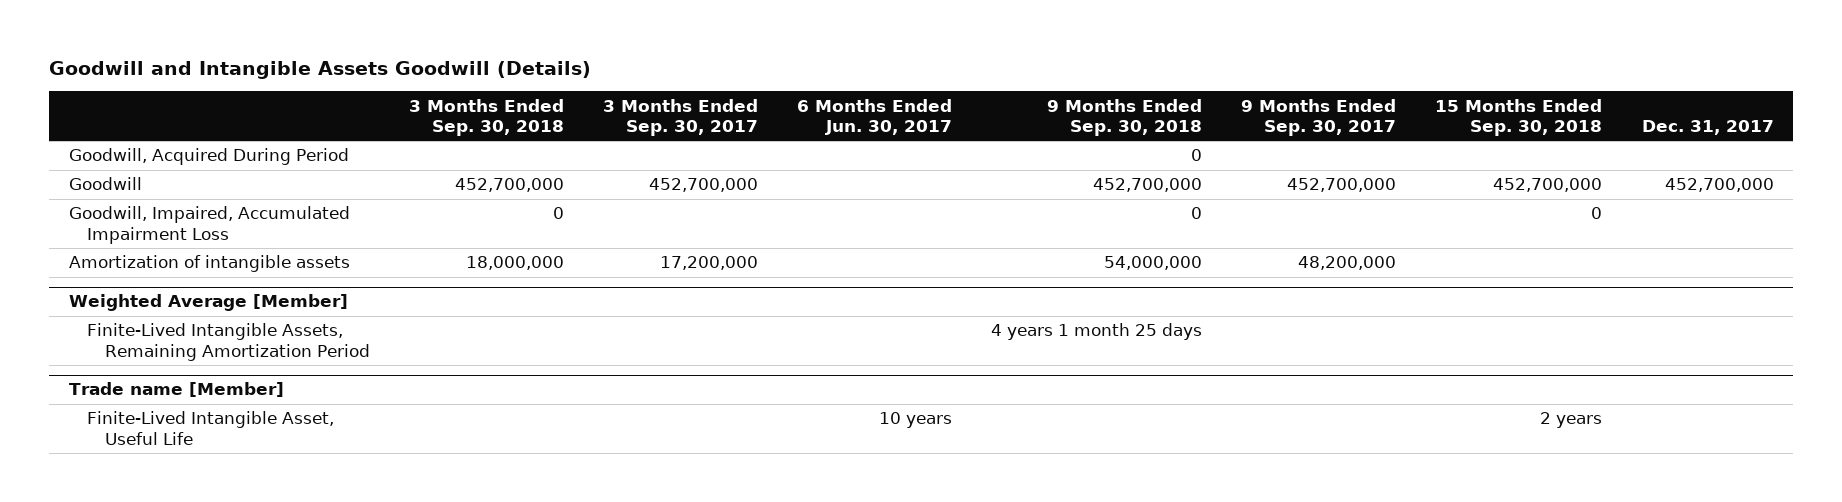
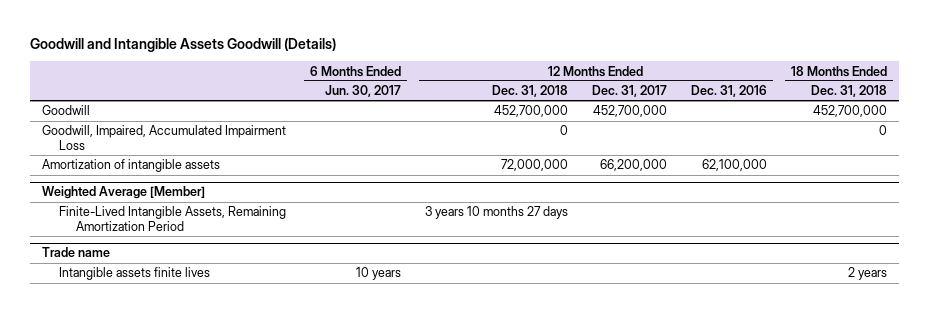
- | 3 Months Ended Sep. 30, 2018 | 3 Months Ended Sep. 30, 2017 | 6 Months Ended Jun. 30, 2017 | 9 Months Ended Sep. 30, 2018 | 9 Months Ended Sep. 30, 2017 | 15 Months Ended Sep. 30, 2018 | Dec. 31, 2017
+ | 6 Months Ended Jun. 30, 2017 | 12 Months Ended Dec. 31, 2018 | 12 Months Ended Dec. 31, 2017 | 12 Months Ended Dec. 31, 2016 | 18 Months Ended Dec. 31, 2018
- Goodwill, Acquired During Period | | | | 0 | | |
- Trade name [Member]
- Finite-Lived Intangible Asset, Useful Life | | | 10 years | | | 2 years |
+ Trade name
+ Intangible assets finite lives | 10 years | | | | 2 years

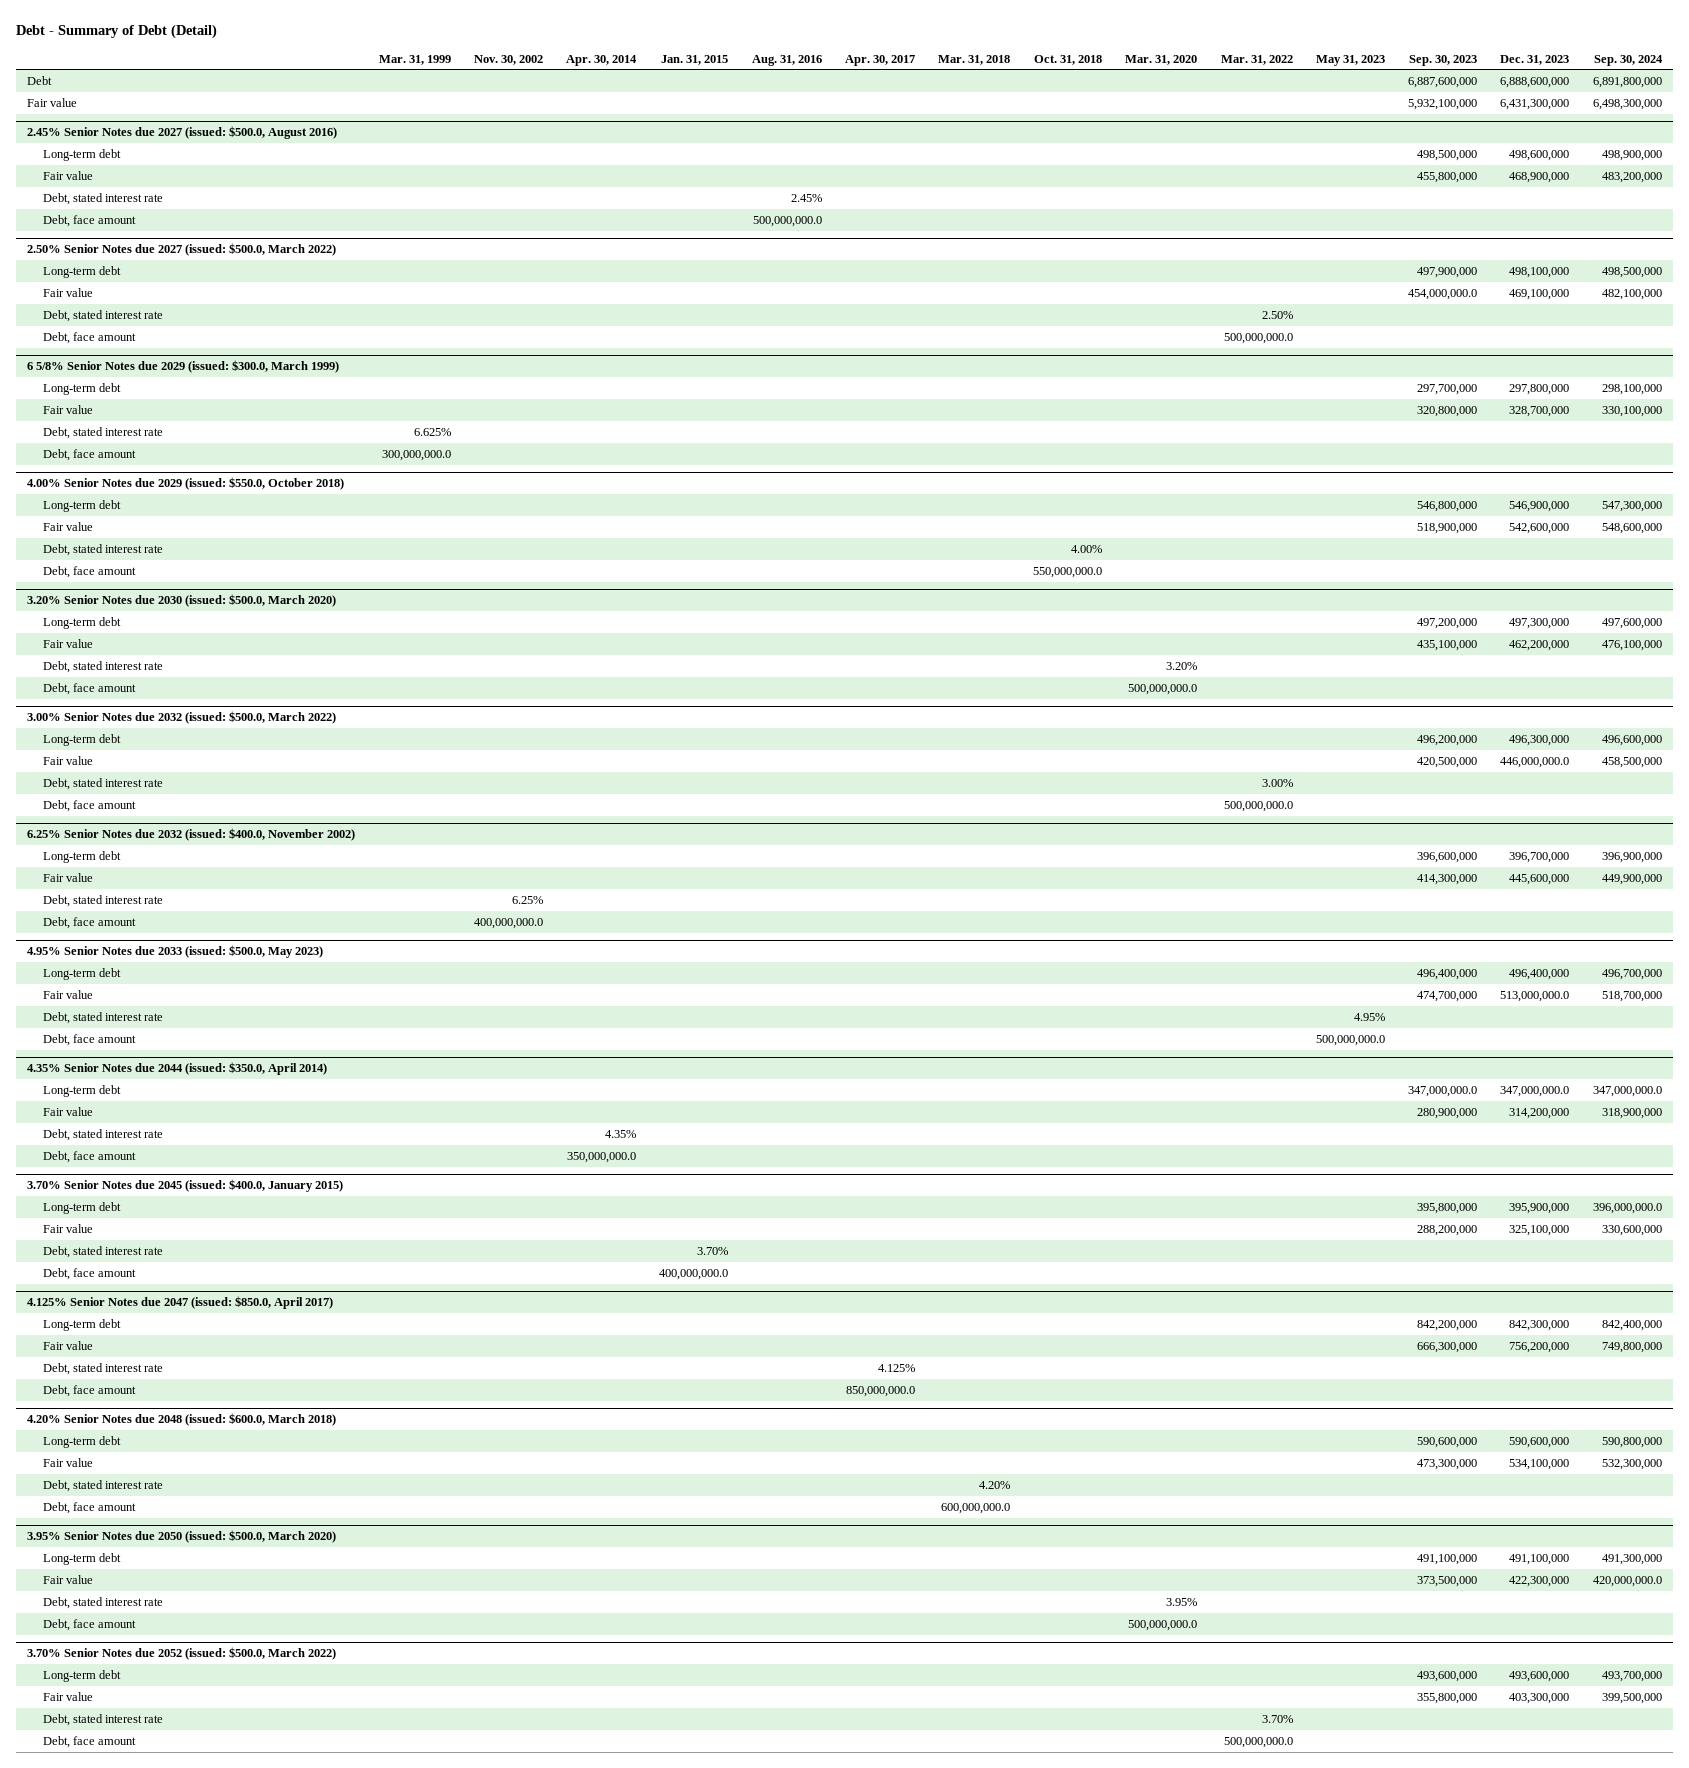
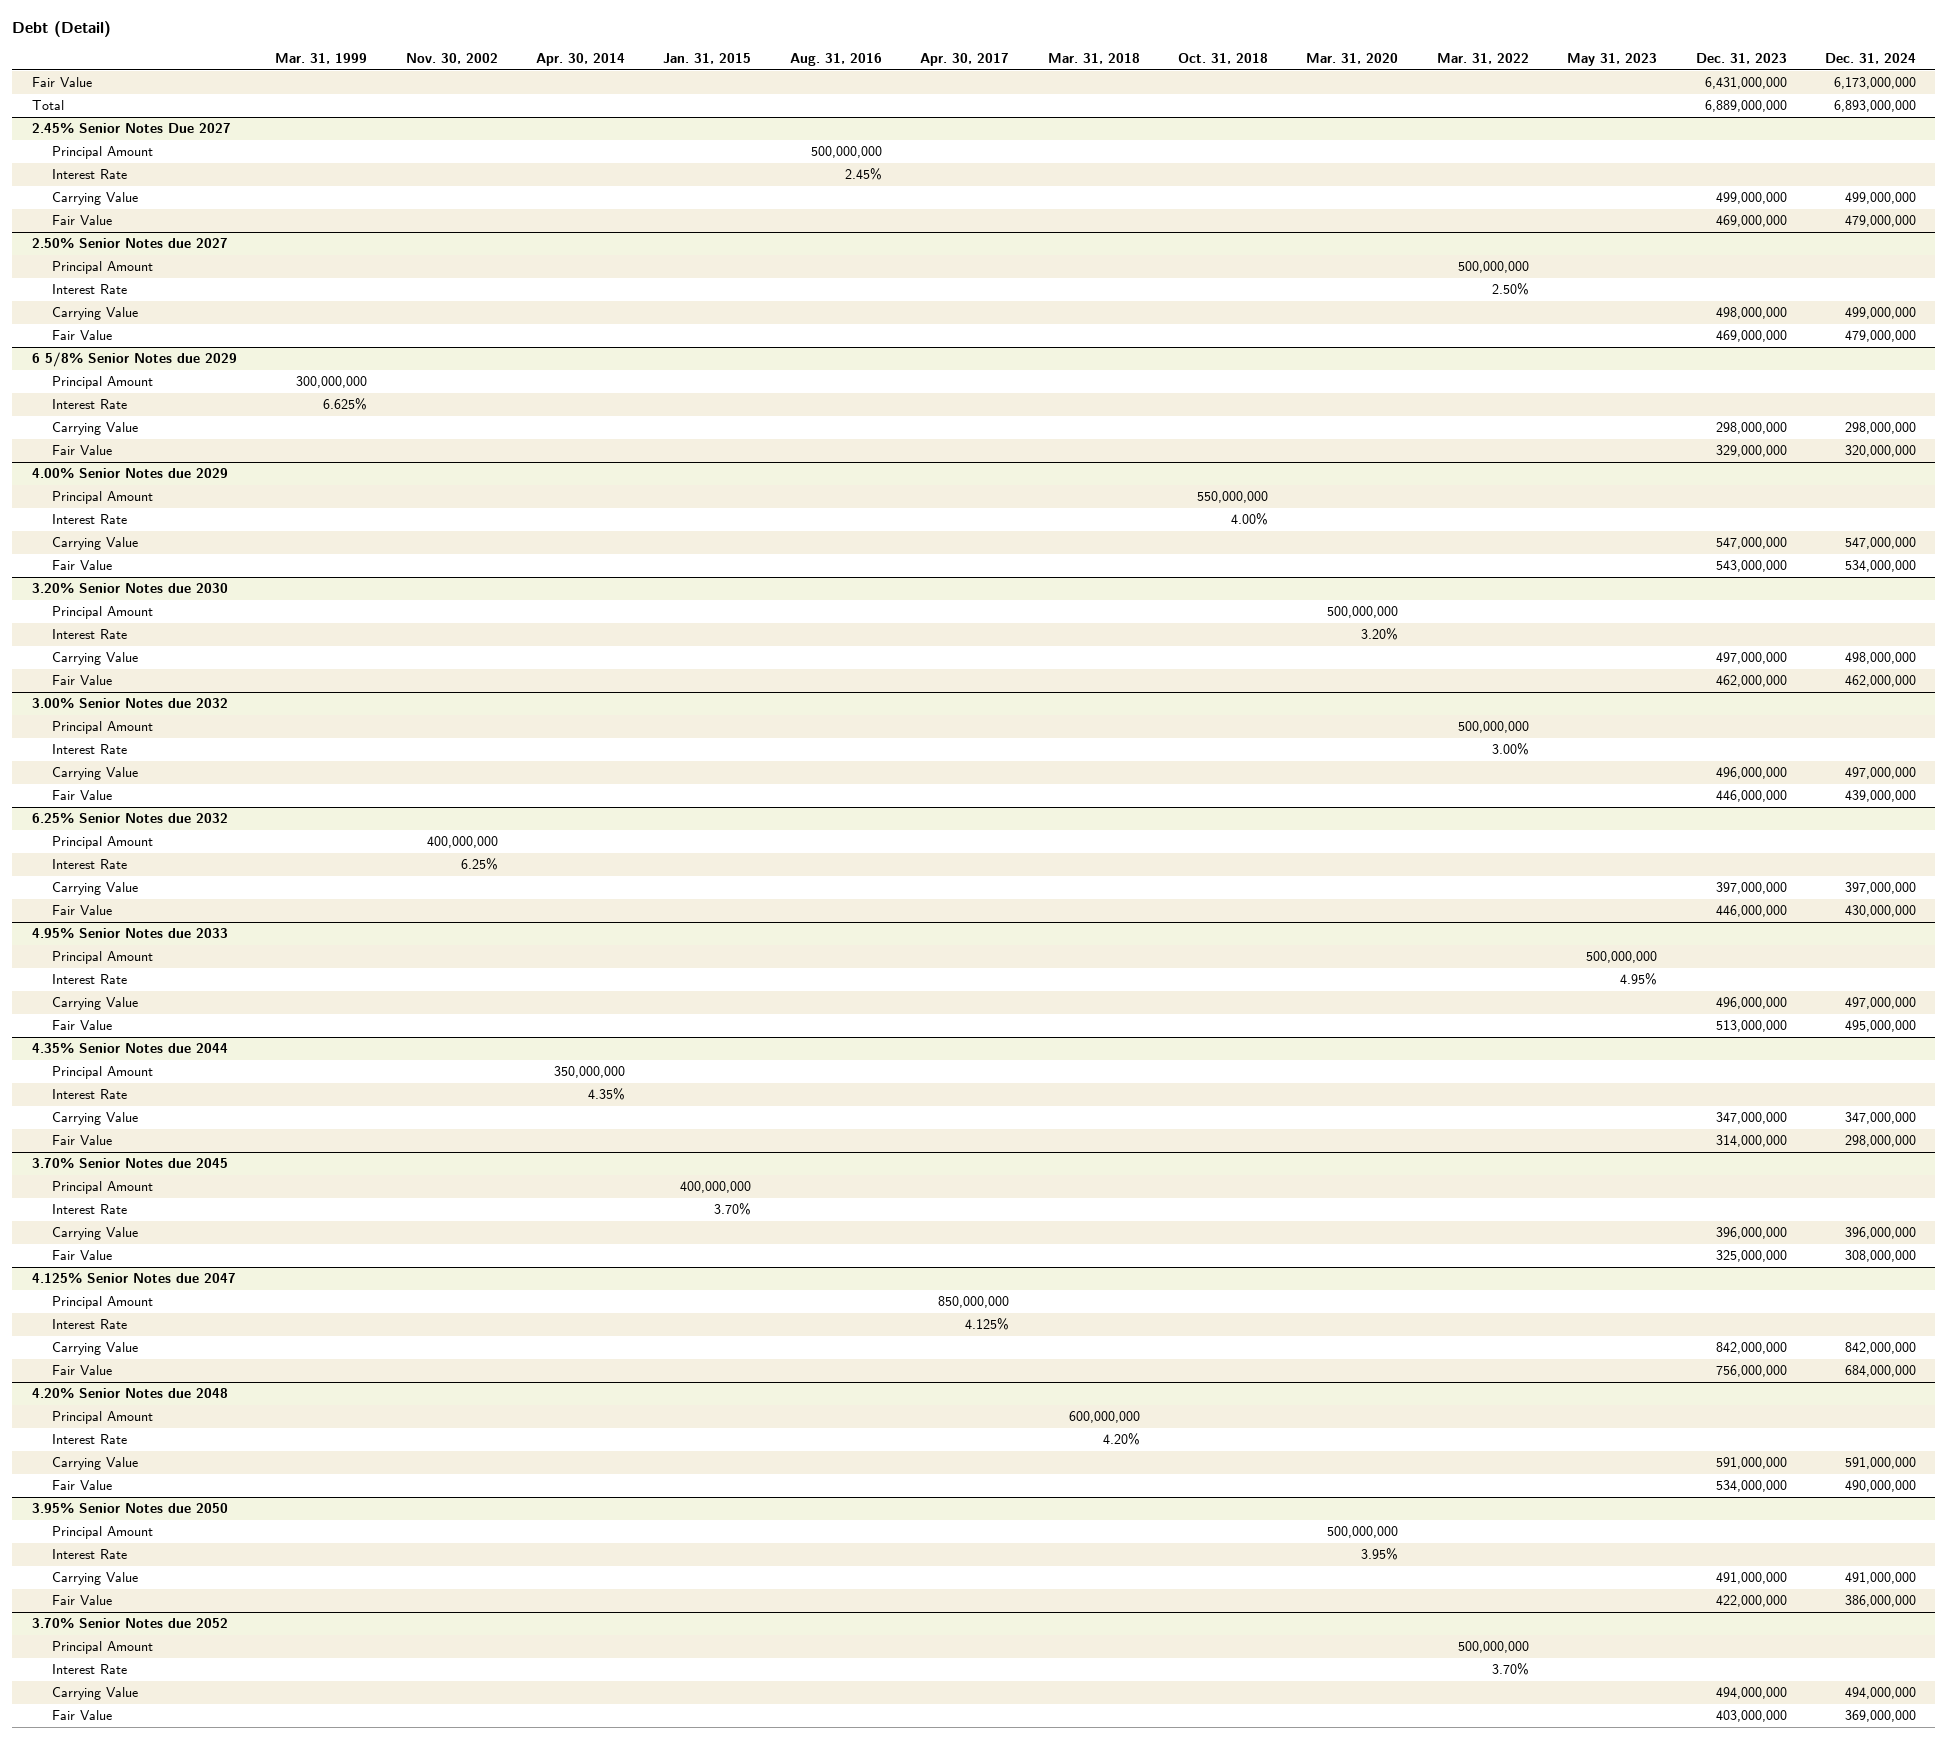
- Debt - Summary of Debt (Detail)
+ Debt (Detail)
- | Mar. 31, 1999 | Nov. 30, 2002 | Apr. 30, 2014 | Jan. 31, 2015 | Aug. 31, 2016 | Apr. 30, 2017 | Mar. 31, 2018 | Oct. 31, 2018 | Mar. 31, 2020 | Mar. 31, 2022 | May 31, 2023 | Sep. 30, 2023 | Dec. 31, 2023 | Sep. 30, 2024
+ | Mar. 31, 1999 | Nov. 30, 2002 | Apr. 30, 2014 | Jan. 31, 2015 | Aug. 31, 2016 | Apr. 30, 2017 | Mar. 31, 2018 | Oct. 31, 2018 | Mar. 31, 2020 | Mar. 31, 2022 | May 31, 2023 | Dec. 31, 2023 | Dec. 31, 2024
- Debt | | | | | | | | | | | | 6,887,600,000 | 6,888,600,000 | 6,891,800,000
- Fair value | | | | | | | | | | | | 5,932,100,000 | 6,431,300,000 | 6,498,300,000
- 2.45% Senior Notes due 2027 (issued: $500.0, August 2016)
- Long-term debt | | | | | | | | | | | | 498,500,000 | 498,600,000 | 498,900,000
- Fair value | | | | | | | | | | | | 455,800,000 | 468,900,000 | 483,200,000
- Debt, stated interest rate | | | | | 2.45% | | | | | | | | |
- Debt, face amount | | | | | 500,000,000.0 | | | | | | | | |
- 2.50% Senior Notes due 2027 (issued: $500.0, March 2022)
- Long-term debt | | | | | | | | | | | | 497,900,000 | 498,100,000 | 498,500,000
- Fair value | | | | | | | | | | | | 454,000,000.0 | 469,100,000 | 482,100,000
- Debt, stated interest rate | | | | | | | | | | 2.50% | | | |
- Debt, face amount | | | | | | | | | | 500,000,000.0 | | | |
- 6 5/8% Senior Notes due 2029 (issued: $300.0, March 1999)
- Long-term debt | | | | | | | | | | | | 297,700,000 | 297,800,000 | 298,100,000
- Fair value | | | | | | | | | | | | 320,800,000 | 328,700,000 | 330,100,000
- Debt, stated interest rate | 6.625% | | | | | | | | | | | | |
- Debt, face amount | 300,000,000.0 | | | | | | | | | | | | |
- 4.00% Senior Notes due 2029 (issued: $550.0, October 2018)
- Long-term debt | | | | | | | | | | | | 546,800,000 | 546,900,000 | 547,300,000
- Fair value | | | | | | | | | | | | 518,900,000 | 542,600,000 | 548,600,000
- Debt, stated interest rate | | | | | | | | 4.00% | | | | | |
- Debt, face amount | | | | | | | | 550,000,000.0 | | | | | |
- 3.20% Senior Notes due 2030 (issued: $500.0, March 2020)
- Long-term debt | | | | | | | | | | | | 497,200,000 | 497,300,000 | 497,600,000
- Fair value | | | | | | | | | | | | 435,100,000 | 462,200,000 | 476,100,000
- Debt, stated interest rate | | | | | | | | | 3.20% | | | | |
- Debt, face amount | | | | | | | | | 500,000,000.0 | | | | |
- 3.00% Senior Notes due 2032 (issued: $500.0, March 2022)
- Long-term debt | | | | | | | | | | | | 496,200,000 | 496,300,000 | 496,600,000
- Fair value | | | | | | | | | | | | 420,500,000 | 446,000,000.0 | 458,500,000
- Debt, stated interest rate | | | | | | | | | | 3.00% | | | |
- Debt, face amount | | | | | | | | | | 500,000,000.0 | | | |
- 6.25% Senior Notes due 2032 (issued: $400.0, November 2002)
- Long-term debt | | | | | | | | | | | | 396,600,000 | 396,700,000 | 396,900,000
- Fair value | | | | | | | | | | | | 414,300,000 | 445,600,000 | 449,900,000
- Debt, stated interest rate | | 6.25% | | | | | | | | | | | |
- Debt, face amount | | 400,000,000.0 | | | | | | | | | | | |
- 4.95% Senior Notes due 2033 (issued: $500.0, May 2023)
- Long-term debt | | | | | | | | | | | | 496,400,000 | 496,400,000 | 496,700,000
- Fair value | | | | | | | | | | | | 474,700,000 | 513,000,000.0 | 518,700,000
- Debt, stated interest rate | | | | | | | | | | | 4.95% | | |
- Debt, face amount | | | | | | | | | | | 500,000,000.0 | | |
- 4.35% Senior Notes due 2044 (issued: $350.0, April 2014)
- Long-term debt | | | | | | | | | | | | 347,000,000.0 | 347,000,000.0 | 347,000,000.0
- Fair value | | | | | | | | | | | | 280,900,000 | 314,200,000 | 318,900,000
- Debt, stated interest rate | | | 4.35% | | | | | | | | | | |
- Debt, face amount | | | 350,000,000.0 | | | | | | | | | | |
- 3.70% Senior Notes due 2045 (issued: $400.0, January 2015)
- Long-term debt | | | | | | | | | | | | 395,800,000 | 395,900,000 | 396,000,000.0
- Fair value | | | | | | | | | | | | 288,200,000 | 325,100,000 | 330,600,000
- Debt, stated interest rate | | | | 3.70% | | | | | | | | | |
- Debt, face amount | | | | 400,000,000.0 | | | | | | | | | |
- 4.125% Senior Notes due 2047 (issued: $850.0, April 2017)
- Long-term debt | | | | | | | | | | | | 842,200,000 | 842,300,000 | 842,400,000
- Fair value | | | | | | | | | | | | 666,300,000 | 756,200,000 | 749,800,000
- Debt, stated interest rate | | | | | | 4.125% | | | | | | | |
- Debt, face amount | | | | | | 850,000,000.0 | | | | | | | |
- 4.20% Senior Notes due 2048 (issued: $600.0, March 2018)
- Long-term debt | | | | | | | | | | | | 590,600,000 | 590,600,000 | 590,800,000
- Fair value | | | | | | | | | | | | 473,300,000 | 534,100,000 | 532,300,000
- Debt, stated interest rate | | | | | | | 4.20% | | | | | | |
- Debt, face amount | | | | | | | 600,000,000.0 | | | | | | |
- 3.95% Senior Notes due 2050 (issued: $500.0, March 2020)
- Long-term debt | | | | | | | | | | | | 491,100,000 | 491,100,000 | 491,300,000
- Fair value | | | | | | | | | | | | 373,500,000 | 422,300,000 | 420,000,000.0
- Debt, stated interest rate | | | | | | | | | 3.95% | | | | |
- Debt, face amount | | | | | | | | | 500,000,000.0 | | | | |
- 3.70% Senior Notes due 2052 (issued: $500.0, March 2022)
- Long-term debt | | | | | | | | | | | | 493,600,000 | 493,600,000 | 493,700,000
- Fair value | | | | | | | | | | | | 355,800,000 | 403,300,000 | 399,500,000
- Debt, stated interest rate | | | | | | | | | | 3.70% | | | |
- Debt, face amount | | | | | | | | | | 500,000,000.0 | | | |
+ Fair Value | | | | | | | | | | | | 6,431,000,000 | 6,173,000,000
+ Total | | | | | | | | | | | | 6,889,000,000 | 6,893,000,000
+ 2.45% Senior Notes Due 2027
+ Principal Amount | | | | | 500,000,000 | | | | | | | |
+ Interest Rate | | | | | 2.45% | | | | | | | |
+ Carrying Value | | | | | | | | | | | | 499,000,000 | 499,000,000
+ Fair Value | | | | | | | | | | | | 469,000,000 | 479,000,000
+ 2.50% Senior Notes due 2027
+ Principal Amount | | | | | | | | | | 500,000,000 | | |
+ Interest Rate | | | | | | | | | | 2.50% | | |
+ Carrying Value | | | | | | | | | | | | 498,000,000 | 499,000,000
+ Fair Value | | | | | | | | | | | | 469,000,000 | 479,000,000
+ 6 5/8% Senior Notes due 2029
+ Principal Amount | 300,000,000 | | | | | | | | | | | |
+ Interest Rate | 6.625% | | | | | | | | | | | |
+ Carrying Value | | | | | | | | | | | | 298,000,000 | 298,000,000
+ Fair Value | | | | | | | | | | | | 329,000,000 | 320,000,000
+ 4.00% Senior Notes due 2029
+ Principal Amount | | | | | | | | 550,000,000 | | | | |
+ Interest Rate | | | | | | | | 4.00% | | | | |
+ Carrying Value | | | | | | | | | | | | 547,000,000 | 547,000,000
+ Fair Value | | | | | | | | | | | | 543,000,000 | 534,000,000
+ 3.20% Senior Notes due 2030
+ Principal Amount | | | | | | | | | 500,000,000 | | | |
+ Interest Rate | | | | | | | | | 3.20% | | | |
+ Carrying Value | | | | | | | | | | | | 497,000,000 | 498,000,000
+ Fair Value | | | | | | | | | | | | 462,000,000 | 462,000,000
+ 3.00% Senior Notes due 2032
+ Principal Amount | | | | | | | | | | 500,000,000 | | |
+ Interest Rate | | | | | | | | | | 3.00% | | |
+ Carrying Value | | | | | | | | | | | | 496,000,000 | 497,000,000
+ Fair Value | | | | | | | | | | | | 446,000,000 | 439,000,000
+ 6.25% Senior Notes due 2032
+ Principal Amount | | 400,000,000 | | | | | | | | | | |
+ Interest Rate | | 6.25% | | | | | | | | | | |
+ Carrying Value | | | | | | | | | | | | 397,000,000 | 397,000,000
+ Fair Value | | | | | | | | | | | | 446,000,000 | 430,000,000
+ 4.95% Senior Notes due 2033
+ Principal Amount | | | | | | | | | | | 500,000,000 | |
+ Interest Rate | | | | | | | | | | | 4.95% | |
+ Carrying Value | | | | | | | | | | | | 496,000,000 | 497,000,000
+ Fair Value | | | | | | | | | | | | 513,000,000 | 495,000,000
+ 4.35% Senior Notes due 2044
+ Principal Amount | | | 350,000,000 | | | | | | | | | |
+ Interest Rate | | | 4.35% | | | | | | | | | |
+ Carrying Value | | | | | | | | | | | | 347,000,000 | 347,000,000
+ Fair Value | | | | | | | | | | | | 314,000,000 | 298,000,000
+ 3.70% Senior Notes due 2045
+ Principal Amount | | | | 400,000,000 | | | | | | | | |
+ Interest Rate | | | | 3.70% | | | | | | | | |
+ Carrying Value | | | | | | | | | | | | 396,000,000 | 396,000,000
+ Fair Value | | | | | | | | | | | | 325,000,000 | 308,000,000
+ 4.125% Senior Notes due 2047
+ Principal Amount | | | | | | 850,000,000 | | | | | | |
+ Interest Rate | | | | | | 4.125% | | | | | | |
+ Carrying Value | | | | | | | | | | | | 842,000,000 | 842,000,000
+ Fair Value | | | | | | | | | | | | 756,000,000 | 684,000,000
+ 4.20% Senior Notes due 2048
+ Principal Amount | | | | | | | 600,000,000 | | | | | |
+ Interest Rate | | | | | | | 4.20% | | | | | |
+ Carrying Value | | | | | | | | | | | | 591,000,000 | 591,000,000
+ Fair Value | | | | | | | | | | | | 534,000,000 | 490,000,000
+ 3.95% Senior Notes due 2050
+ Principal Amount | | | | | | | | | 500,000,000 | | | |
+ Interest Rate | | | | | | | | | 3.95% | | | |
+ Carrying Value | | | | | | | | | | | | 491,000,000 | 491,000,000
+ Fair Value | | | | | | | | | | | | 422,000,000 | 386,000,000
+ 3.70% Senior Notes due 2052
+ Principal Amount | | | | | | | | | | 500,000,000 | | |
+ Interest Rate | | | | | | | | | | 3.70% | | |
+ Carrying Value | | | | | | | | | | | | 494,000,000 | 494,000,000
+ Fair Value | | | | | | | | | | | | 403,000,000 | 369,000,000

